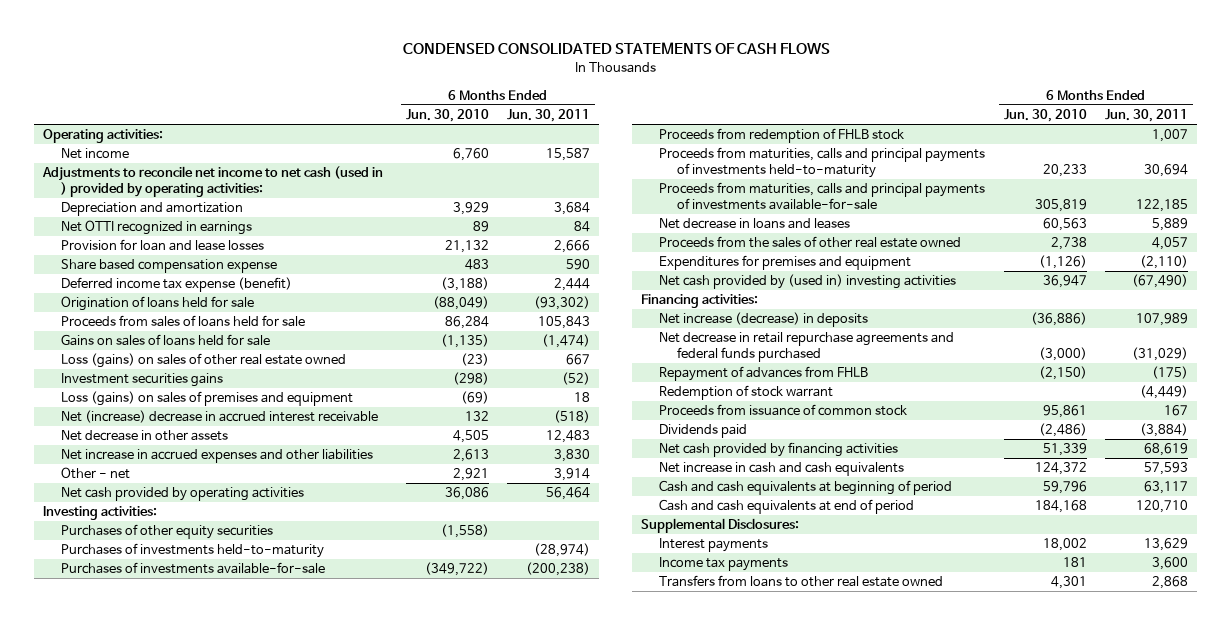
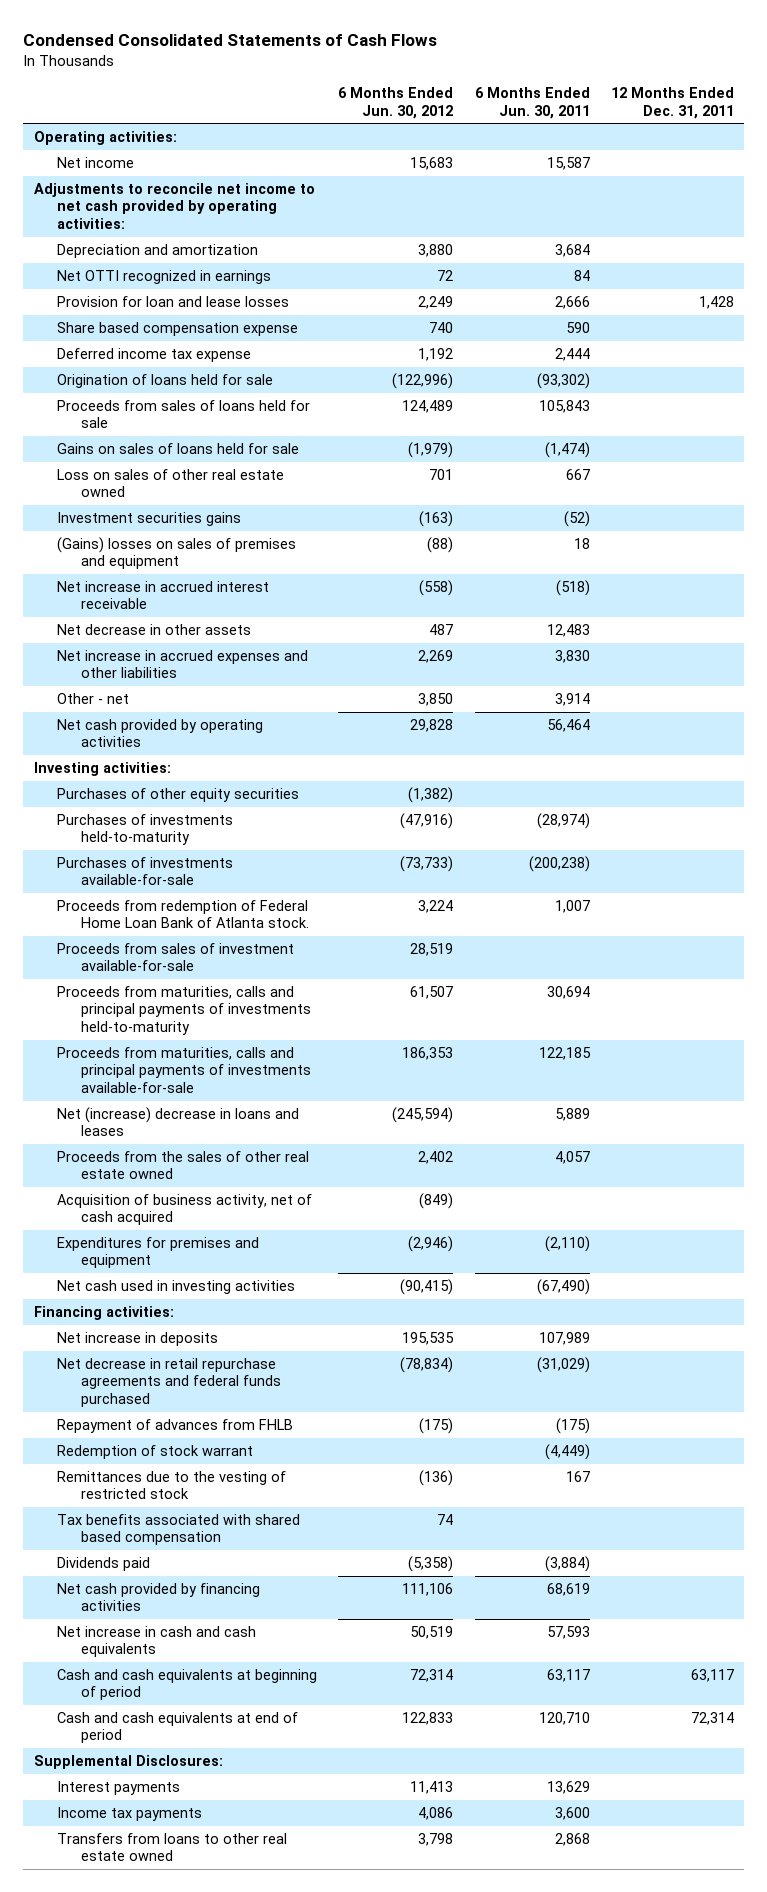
- CONDENSED CONSOLIDATED STATEMENTS OF CASH FLOWS
+ Condensed Consolidated Statements of Cash Flows
- | 6 Months Ended Jun. 30, 2010 | 6 Months Ended Jun. 30, 2011
+ | 6 Months Ended Jun. 30, 2012 | 6 Months Ended Jun. 30, 2011 | 12 Months Ended Dec. 31, 2011
- Adjustments to reconcile net income to net cash (used in ) provided by operating activities:
+ Adjustments to reconcile net income to net cash provided by operating activities:
- Deferred income tax expense (benefit) | (3,188) | 2,444
+ Deferred income tax expense | 1,192 | 2,444 |
- Loss (gains) on sales of other real estate owned | (23) | 667
+ Loss on sales of other real estate owned | 701 | 667 |
- Loss (gains) on sales of premises and equipment | (69) | 18
- Net (increase) decrease in accrued interest receivable | 132 | (518)
+ (Gains) losses on sales of premises and equipment | (88) | 18 |
+ Net increase in accrued interest receivable | (558) | (518) |
- Proceeds from redemption of FHLB stock | | 1,007
+ Proceeds from redemption of Federal Home Loan Bank of Atlanta stock. | 3,224 | 1,007 |
+ Proceeds from sales of investment available-for-sale | 28,519 | |
- Net decrease in loans and leases | 60,563 | 5,889
+ Net (increase) decrease in loans and leases | (245,594) | 5,889 |
+ Acquisition of business activity, net of cash acquired | (849) | |
- Net cash provided by (used in) investing activities | 36,947 | (67,490)
+ Net cash used in investing activities | (90,415) | (67,490) |
- Net increase (decrease) in deposits | (36,886) | 107,989
+ Net increase in deposits | 195,535 | 107,989 |
- Proceeds from issuance of common stock | 95,861 | 167
+ Remittances due to the vesting of restricted stock | (136) | 167 |
+ Tax benefits associated with shared based compensation | 74 | |

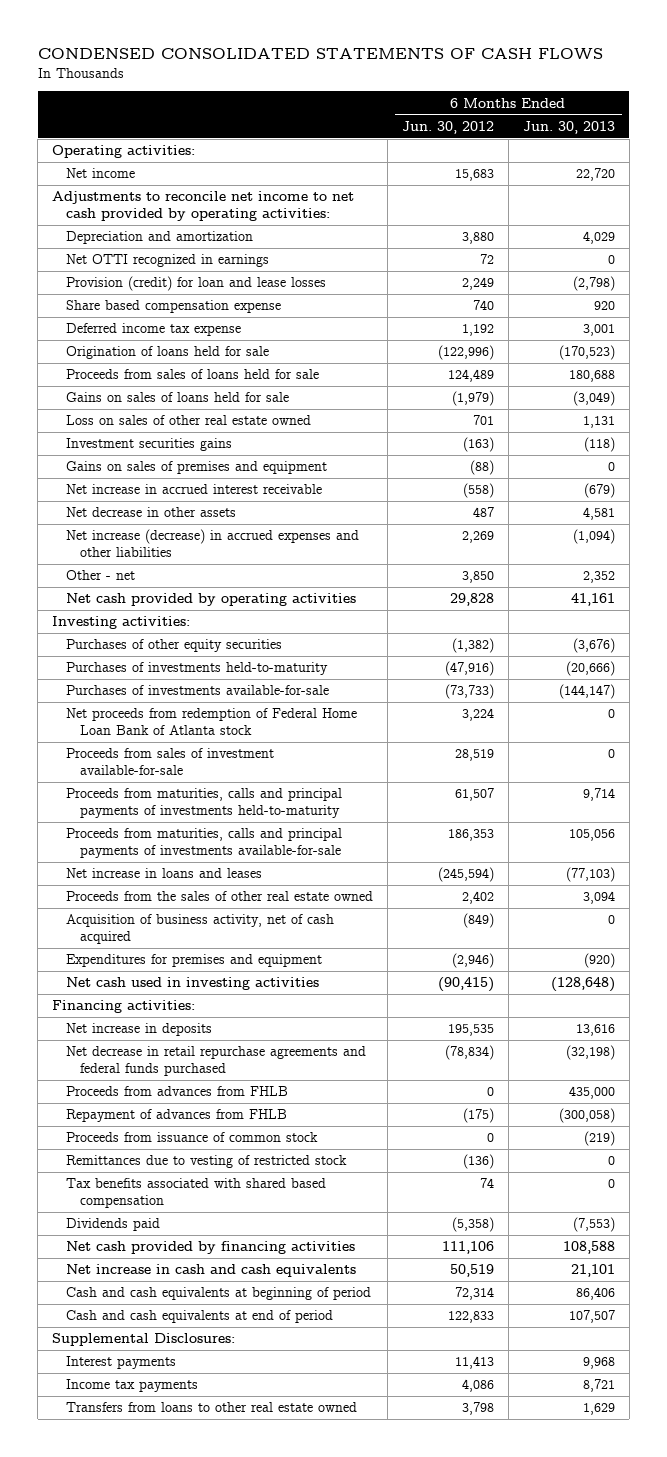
- Condensed Consolidated Statements of Cash Flows
+ CONDENSED CONSOLIDATED STATEMENTS OF CASH FLOWS
- | 6 Months Ended Jun. 30, 2012 | 6 Months Ended Jun. 30, 2011 | 12 Months Ended Dec. 31, 2011
+ | 6 Months Ended Jun. 30, 2012 | 6 Months Ended Jun. 30, 2013
- Provision for loan and lease losses | 2,249 | 2,666 | 1,428
+ Provision (credit) for loan and lease losses | 2,249 | (2,798)
- (Gains) losses on sales of premises and equipment | (88) | 18 |
+ Gains on sales of premises and equipment | (88) | 0
- Net increase in accrued expenses and other liabilities | 2,269 | 3,830 |
+ Net increase (decrease) in accrued expenses and other liabilities | 2,269 | (1,094)
- Proceeds from redemption of Federal Home Loan Bank of Atlanta stock. | 3,224 | 1,007 |
+ Net proceeds from redemption of Federal Home Loan Bank of Atlanta stock | 3,224 | 0
- Net (increase) decrease in loans and leases | (245,594) | 5,889 |
+ Net increase in loans and leases | (245,594) | (77,103)
+ Proceeds from advances from FHLB | 0 | 435,000
- Redemption of stock warrant | | (4,449) |
- Remittances due to the vesting of restricted stock | (136) | 167 |
+ Proceeds from issuance of common stock | 0 | (219)
+ Remittances due to vesting of restricted stock | (136) | 0

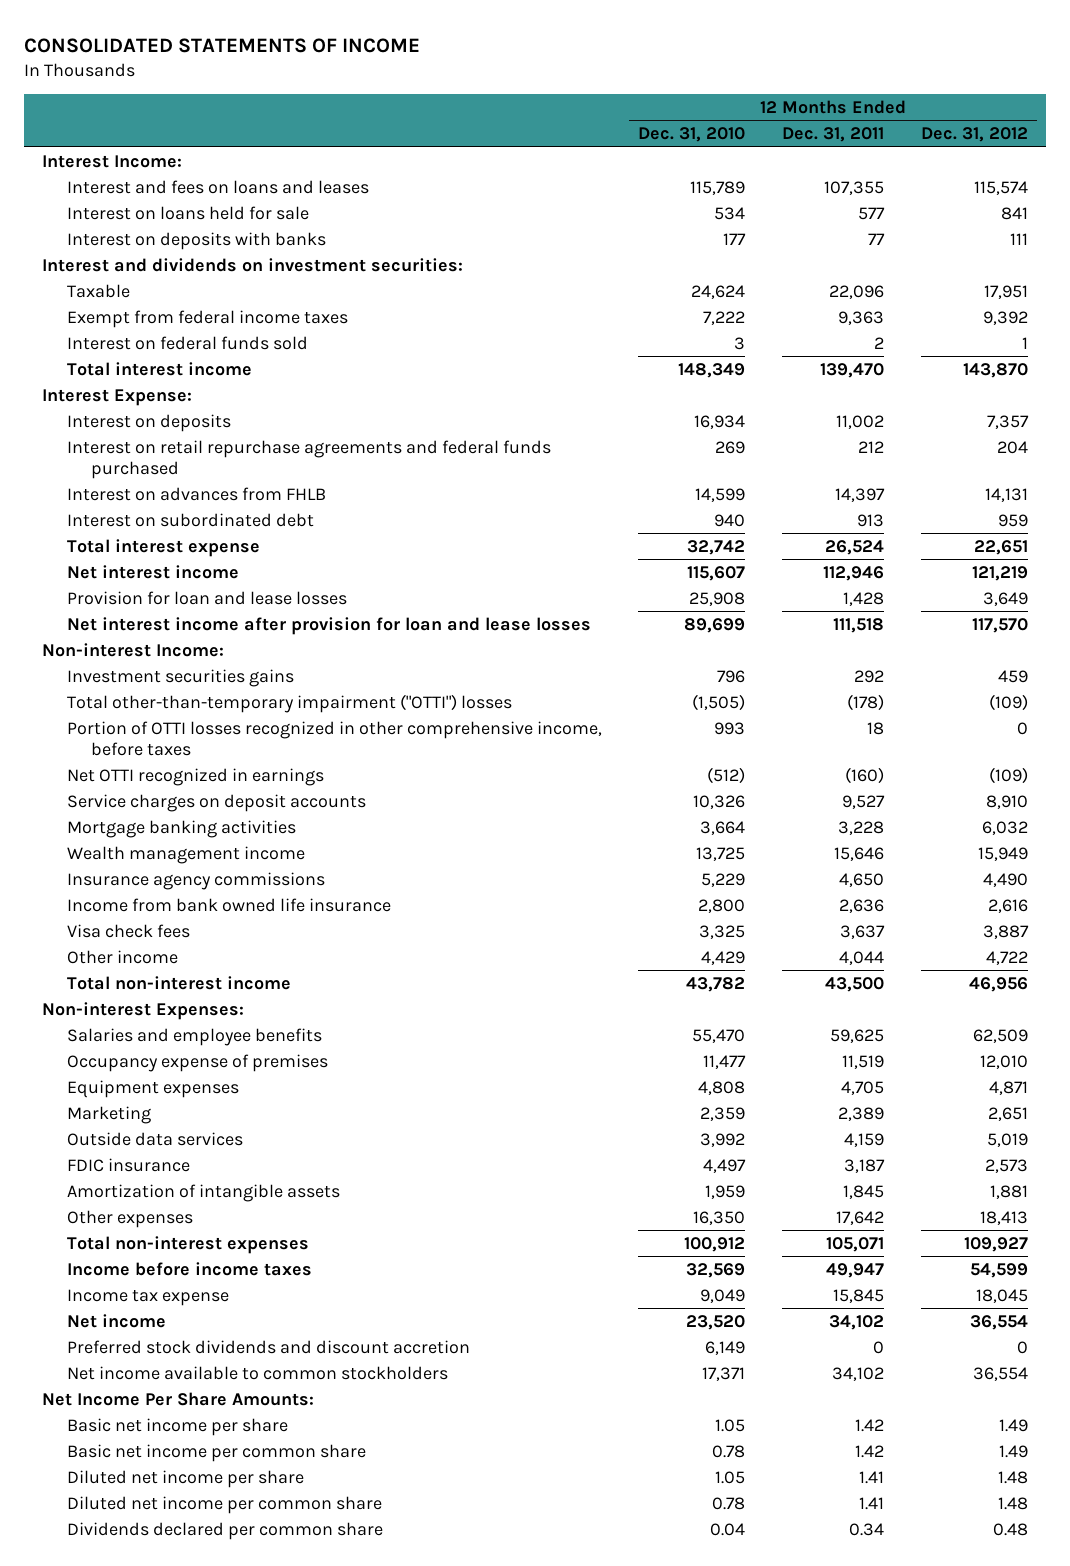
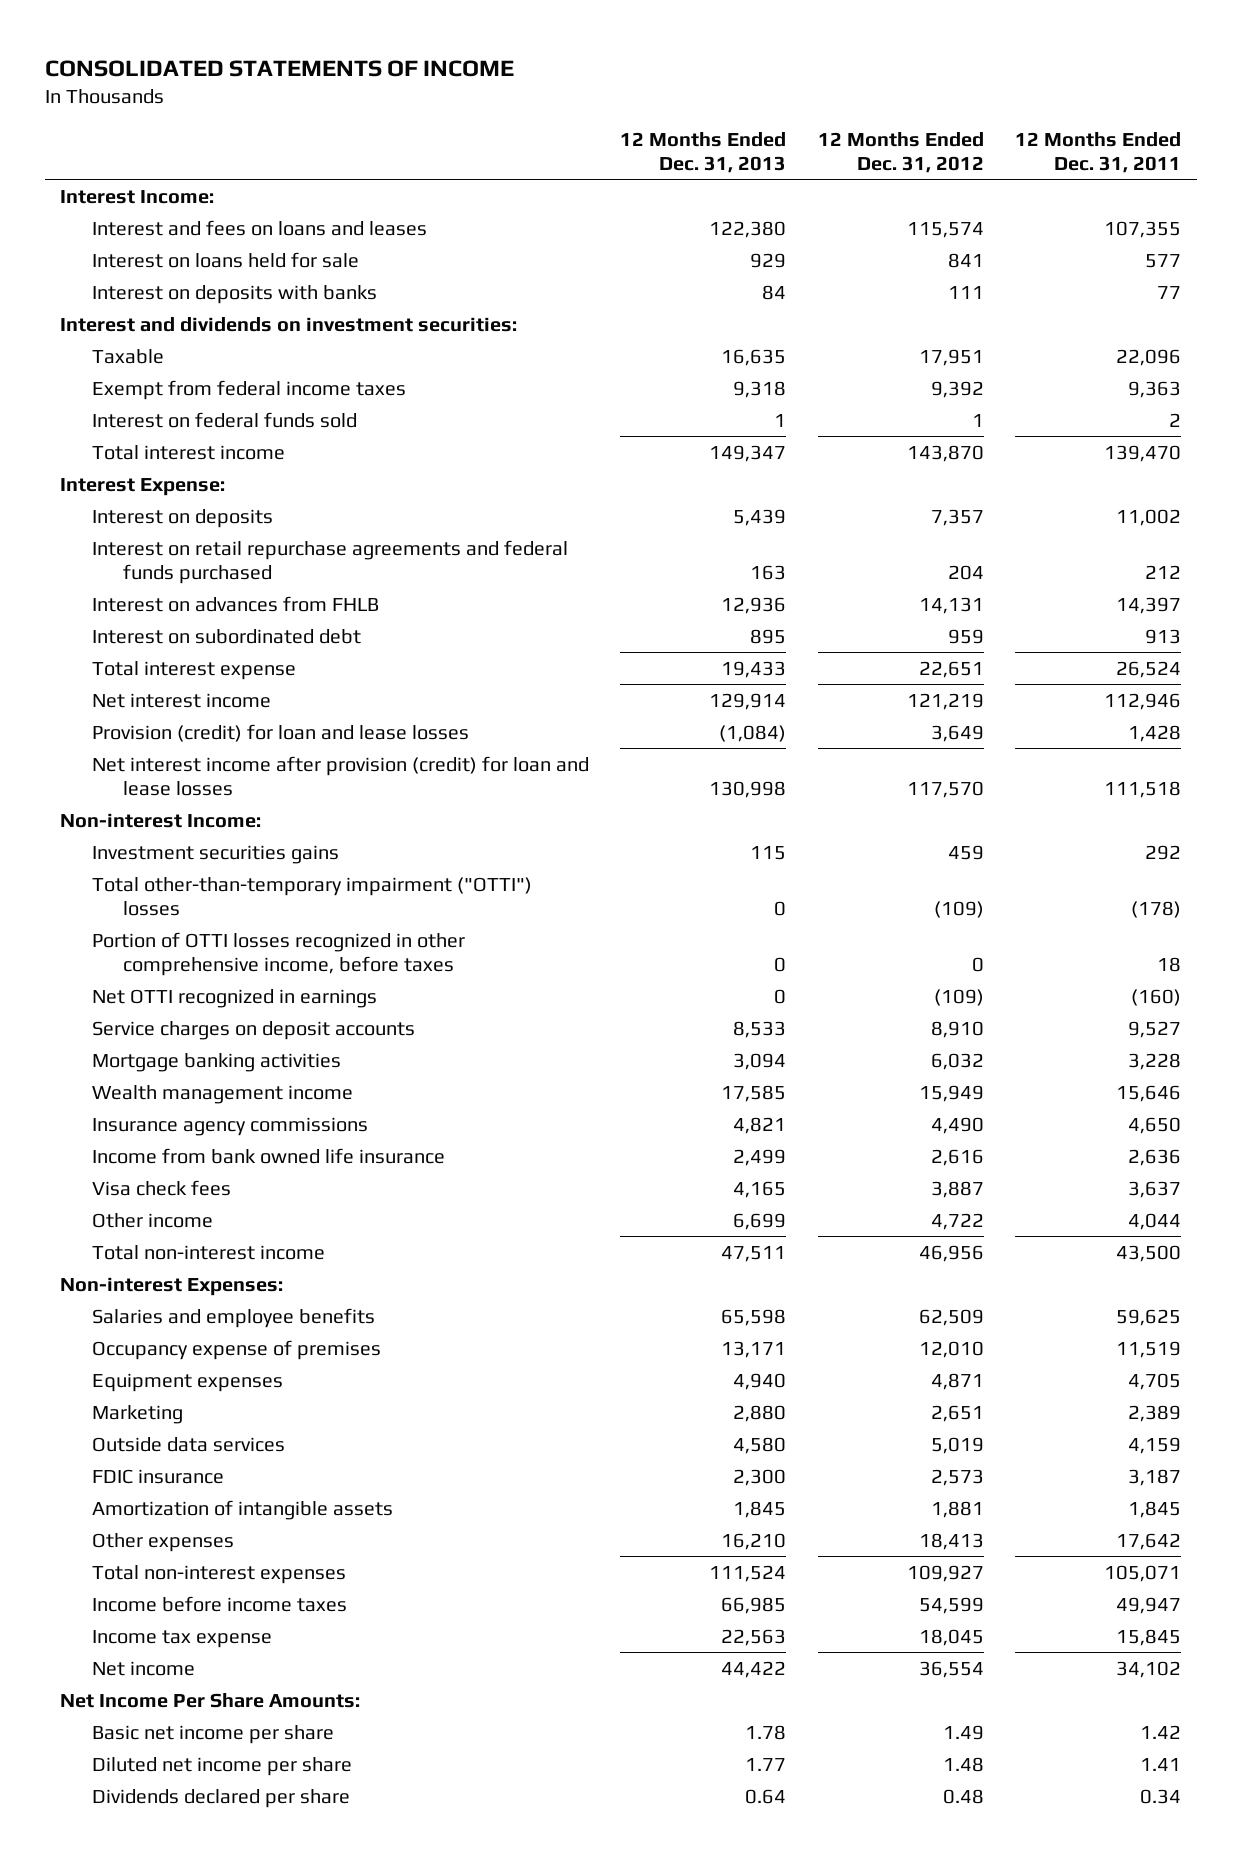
- | 12 Months Ended Dec. 31, 2010 | 12 Months Ended Dec. 31, 2011 | 12 Months Ended Dec. 31, 2012
+ | 12 Months Ended Dec. 31, 2013 | 12 Months Ended Dec. 31, 2012 | 12 Months Ended Dec. 31, 2011
- Provision for loan and lease losses | 25,908 | 1,428 | 3,649
- Net interest income after provision for loan and lease losses | 89,699 | 111,518 | 117,570
+ Provision (credit) for loan and lease losses | (1,084) | 3,649 | 1,428
+ Net interest income after provision (credit) for loan and lease losses | 130,998 | 117,570 | 111,518
- Preferred stock dividends and discount accretion | 6,149 | 0 | 0
- Net income available to common stockholders | 17,371 | 34,102 | 36,554
- Basic net income per common share | 0.78 | 1.42 | 1.49
- Diluted net income per common share | 0.78 | 1.41 | 1.48
- Dividends declared per common share | 0.04 | 0.34 | 0.48
+ Dividends declared per share | 0.64 | 0.48 | 0.34

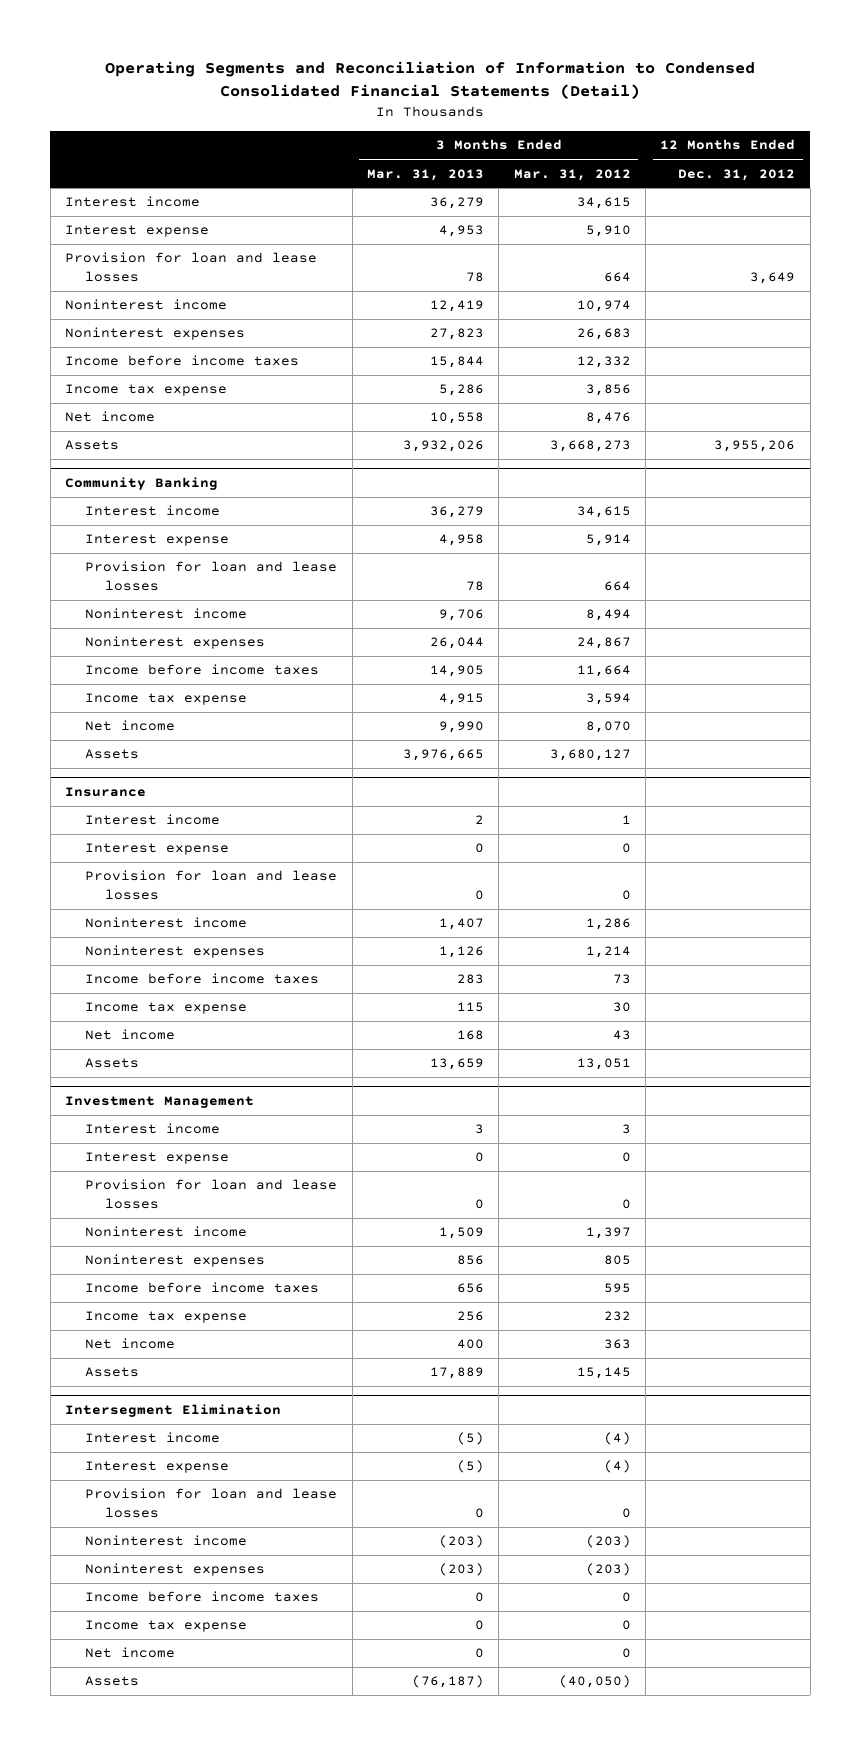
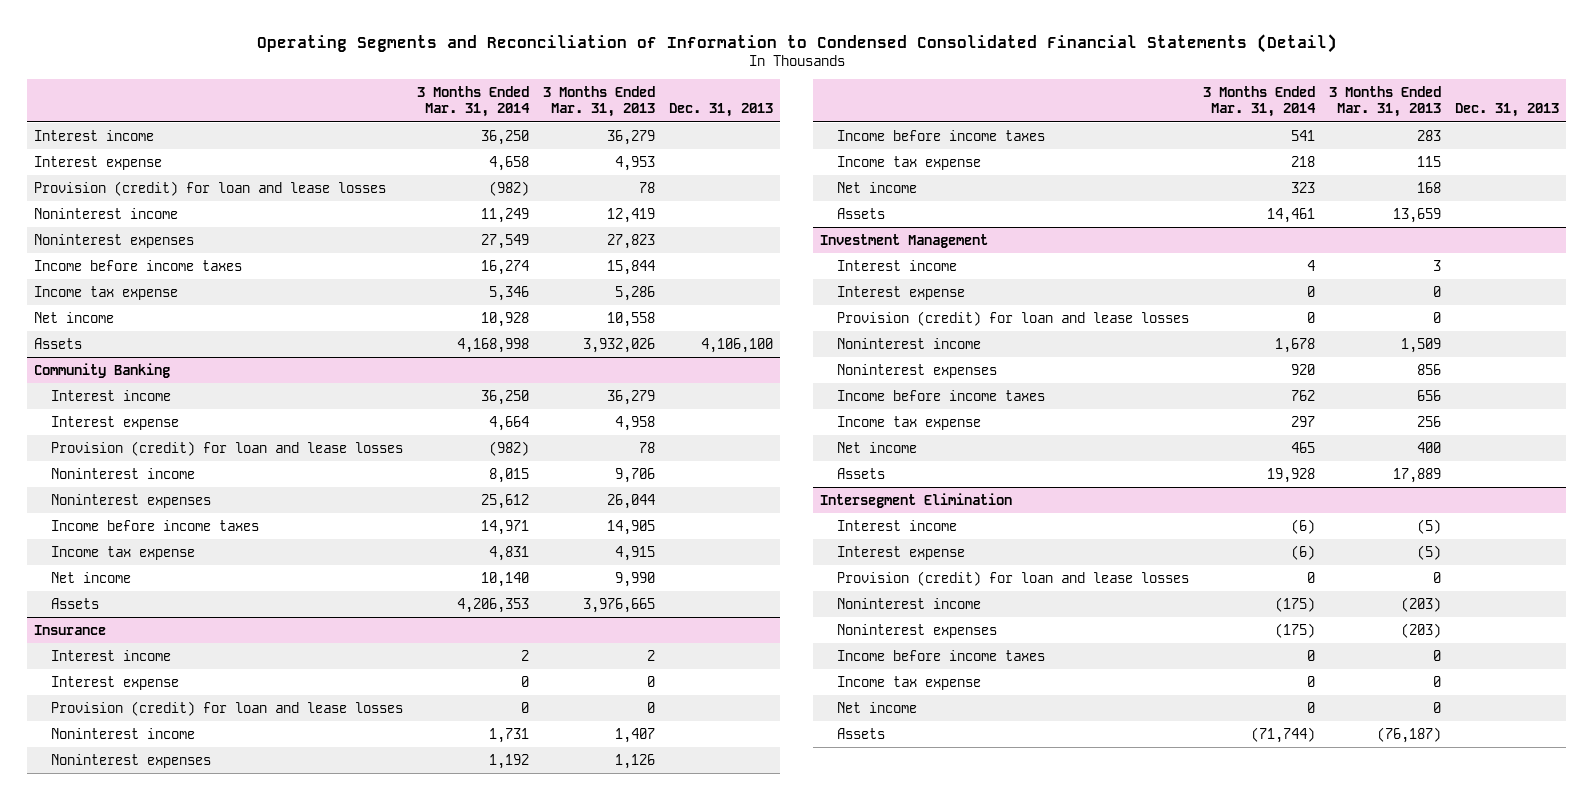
- | 3 Months Ended Mar. 31, 2013 | 3 Months Ended Mar. 31, 2012 | 12 Months Ended Dec. 31, 2012
+ | 3 Months Ended Mar. 31, 2014 | 3 Months Ended Mar. 31, 2013 | Dec. 31, 2013
- Provision for loan and lease losses | 78 | 664 | 3,649
+ Provision (credit) for loan and lease losses | (982) | 78 |
@ Community Banking
- Provision for loan and lease losses | 78 | 664 |
+ Provision (credit) for loan and lease losses | (982) | 78 |
@ Insurance
- Provision for loan and lease losses | 0 | 0 |
+ Provision (credit) for loan and lease losses | 0 | 0 |
@ Investment Management
- Provision for loan and lease losses | 0 | 0 |
+ Provision (credit) for loan and lease losses | 0 | 0 |
@ Intersegment Elimination
- Provision for loan and lease losses | 0 | 0 |
+ Provision (credit) for loan and lease losses | 0 | 0 |

